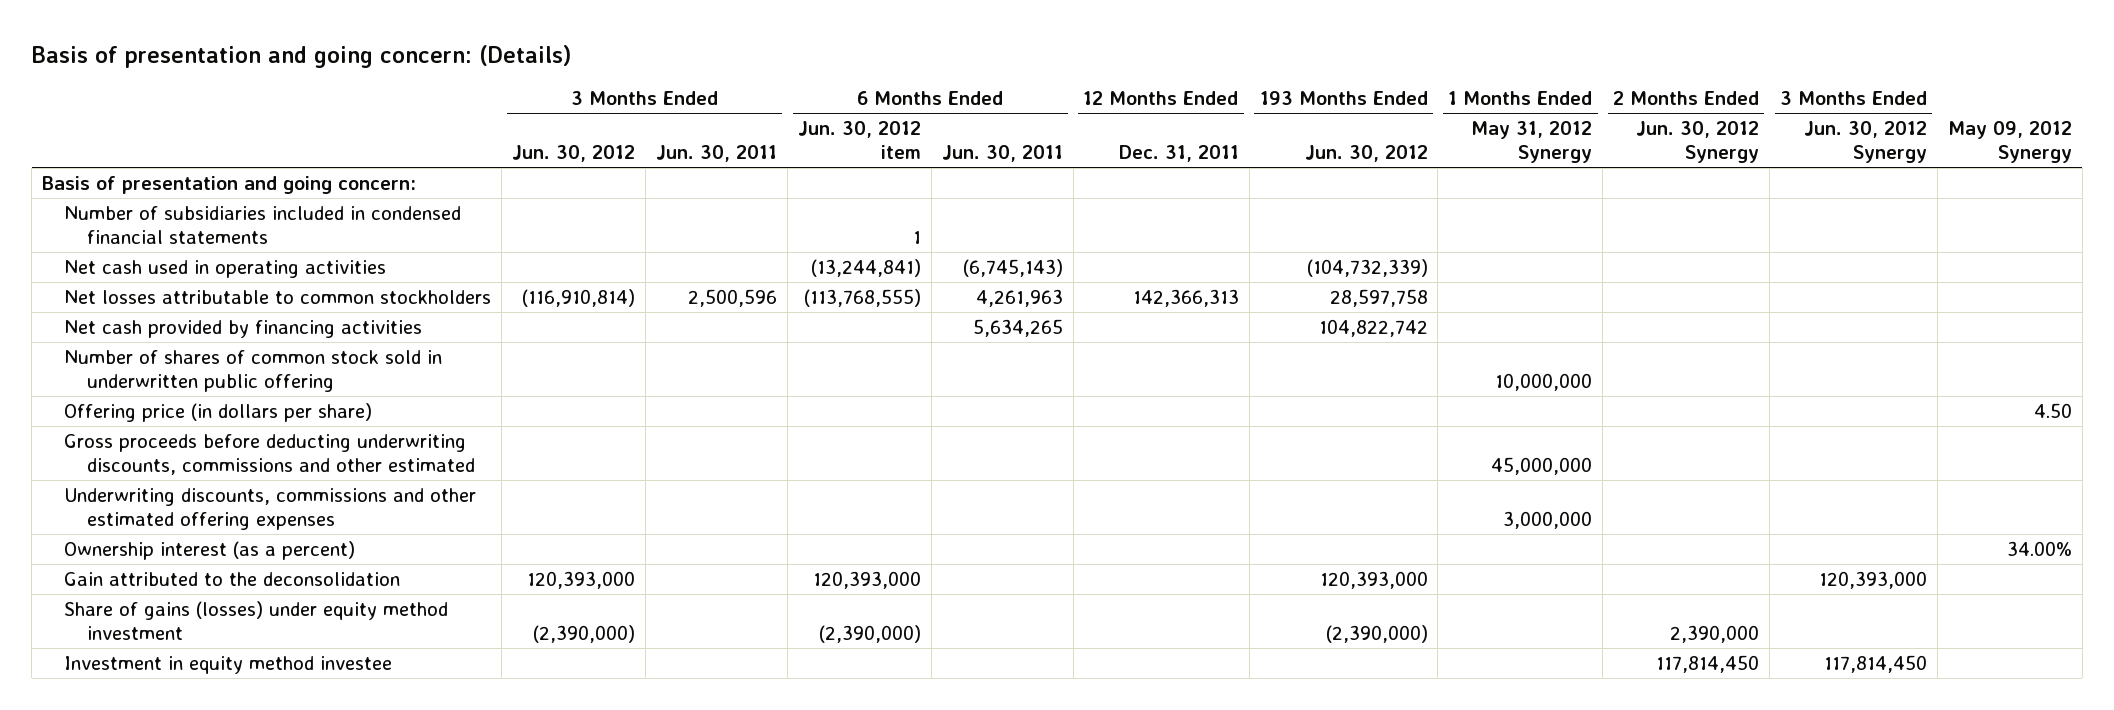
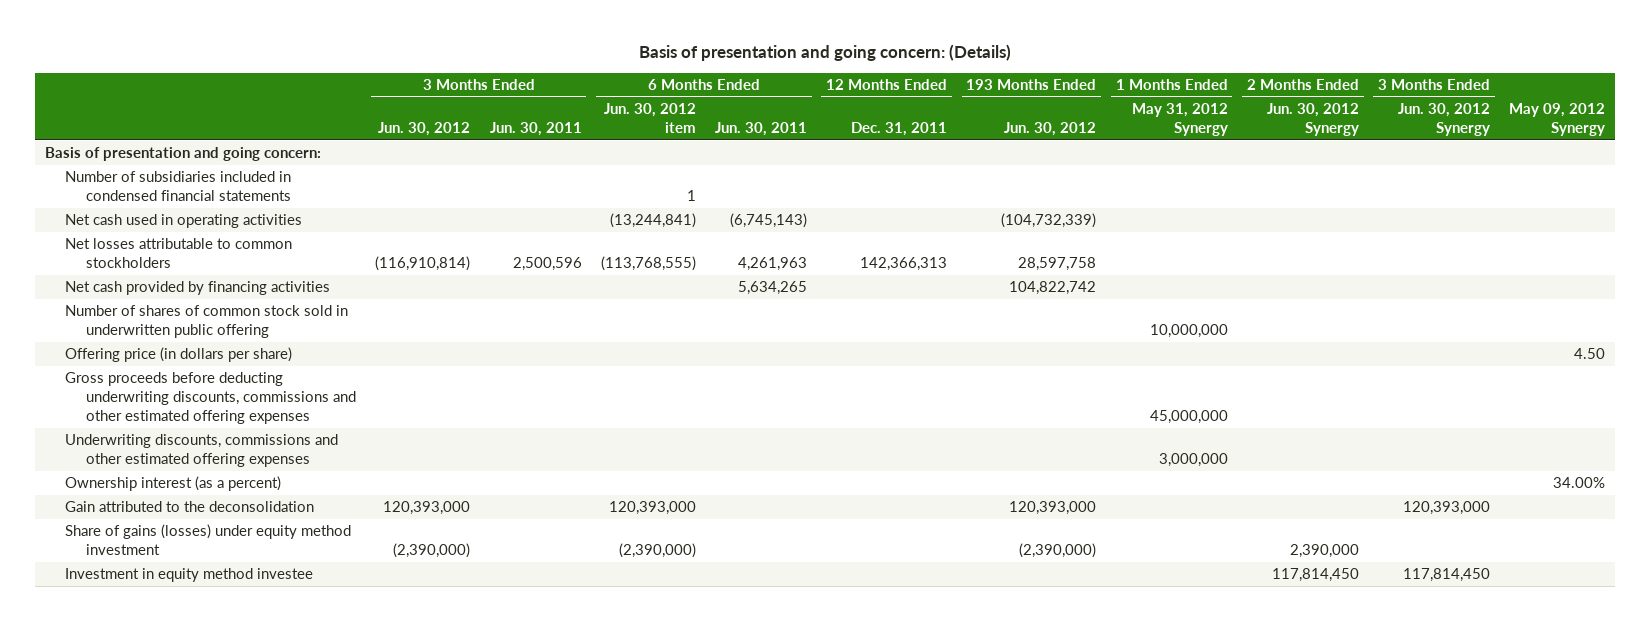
- Gross proceeds before deducting underwriting discounts, commissions and other estimated | | | | | | | 45,000,000 | | |
+ Gross proceeds before deducting underwriting discounts, commissions and other estimated offering expenses | | | | | | | 45,000,000 | | |

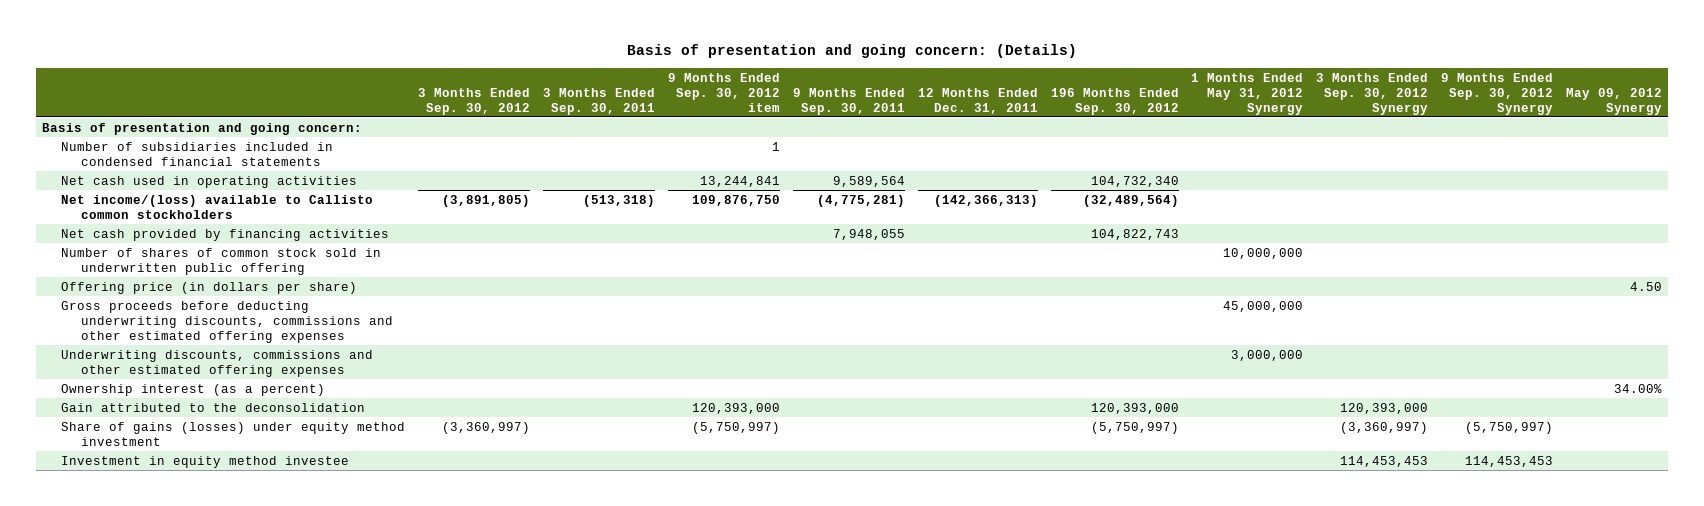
- | 3 Months Ended Jun. 30, 2012 | 3 Months Ended Jun. 30, 2011 | 6 Months Ended Jun. 30, 2012 item | 6 Months Ended Jun. 30, 2011 | 12 Months Ended Dec. 31, 2011 | 193 Months Ended Jun. 30, 2012 | 1 Months Ended May 31, 2012 Synergy | 2 Months Ended Jun. 30, 2012 Synergy | 3 Months Ended Jun. 30, 2012 Synergy | May 09, 2012 Synergy
+ | 3 Months Ended Sep. 30, 2012 | 3 Months Ended Sep. 30, 2011 | 9 Months Ended Sep. 30, 2012 item | 9 Months Ended Sep. 30, 2011 | 12 Months Ended Dec. 31, 2011 | 196 Months Ended Sep. 30, 2012 | 1 Months Ended May 31, 2012 Synergy | 3 Months Ended Sep. 30, 2012 Synergy | 9 Months Ended Sep. 30, 2012 Synergy | May 09, 2012 Synergy
- Net losses attributable to common stockholders | (116,910,814) | 2,500,596 | (113,768,555) | 4,261,963 | 142,366,313 | 28,597,758 | | | |
+ Net income/(loss) available to Callisto common stockholders | (3,891,805) | (513,318) | 109,876,750 | (4,775,281) | (142,366,313) | (32,489,564) | | | |

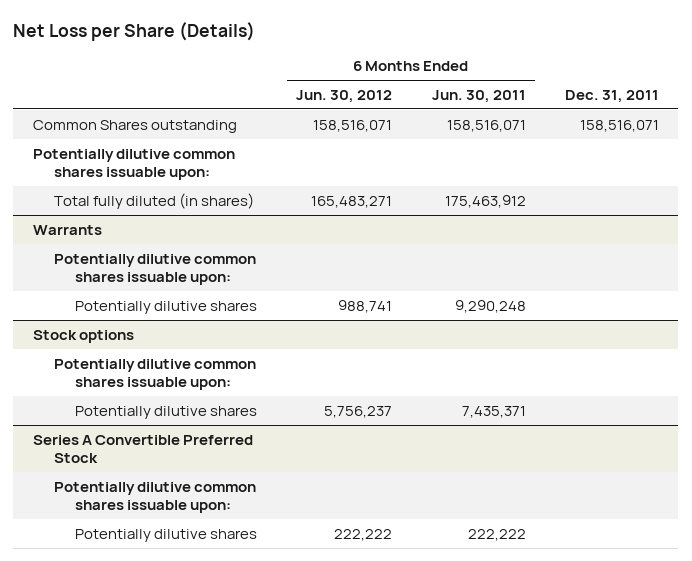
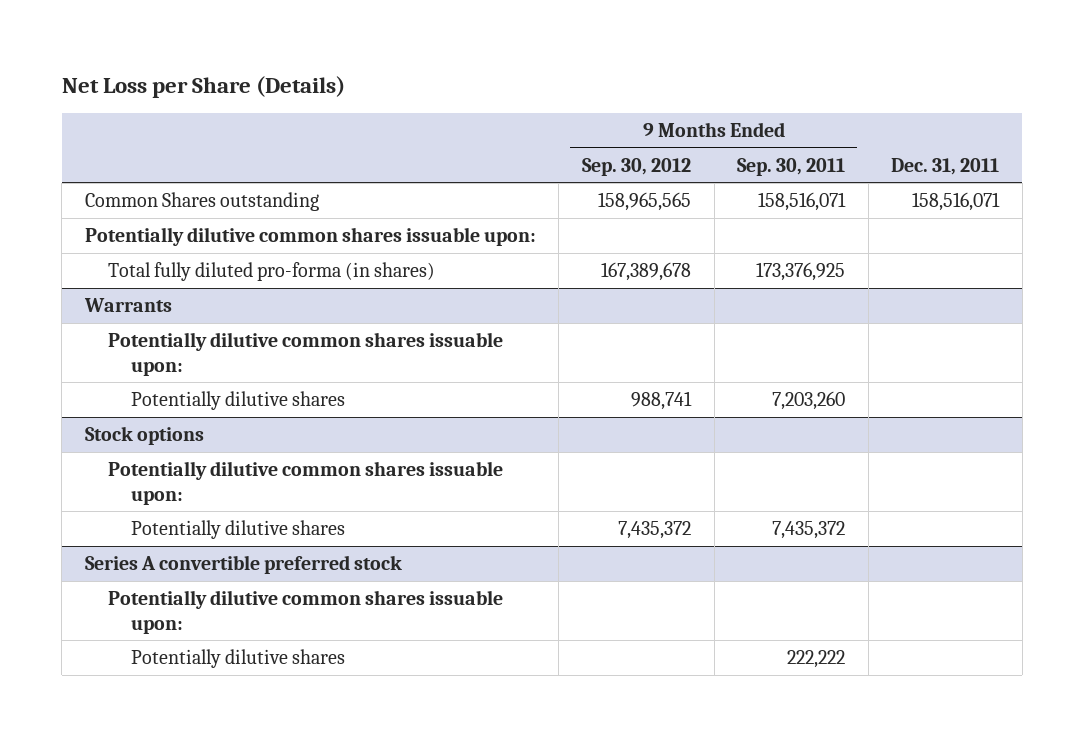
- | 6 Months Ended Jun. 30, 2012 | 6 Months Ended Jun. 30, 2011 | Dec. 31, 2011
+ | 9 Months Ended Sep. 30, 2012 | 9 Months Ended Sep. 30, 2011 | Dec. 31, 2011
- Total fully diluted (in shares) | 165,483,271 | 175,463,912 |
+ Total fully diluted pro-forma (in shares) | 167,389,678 | 173,376,925 |
- Series A Convertible Preferred Stock
+ Series A convertible preferred stock

